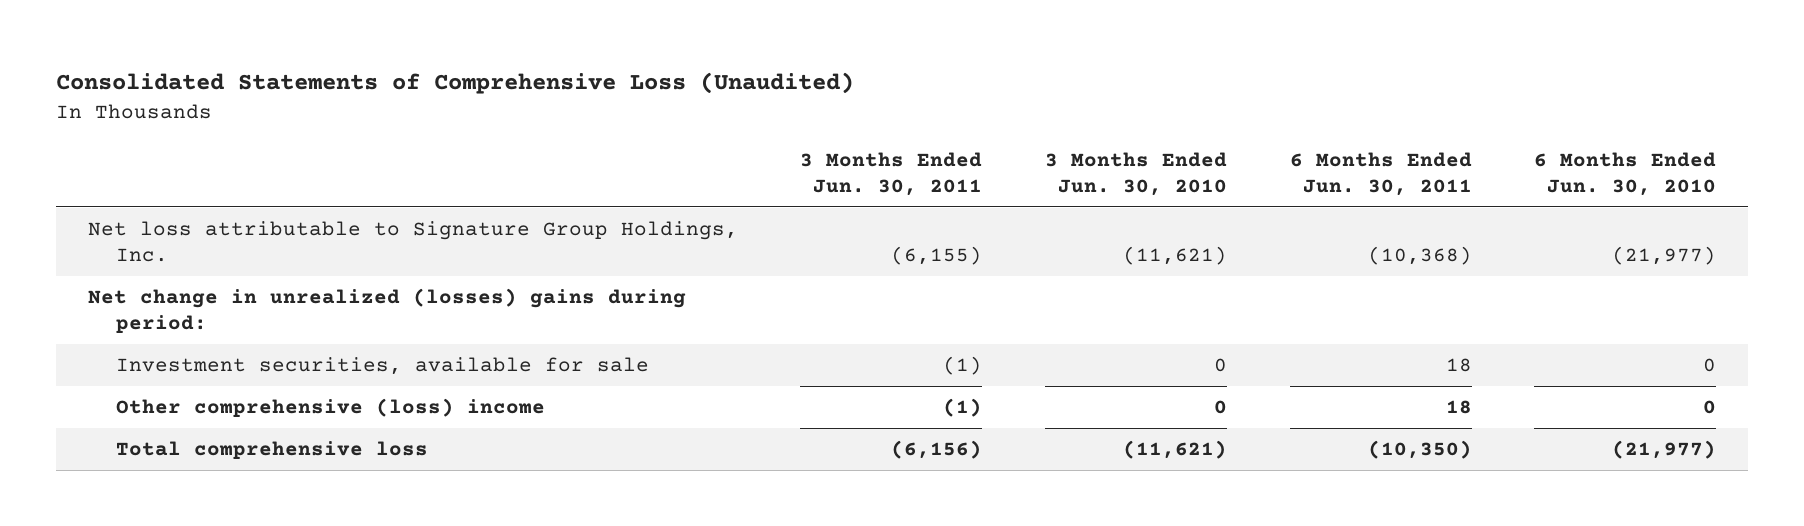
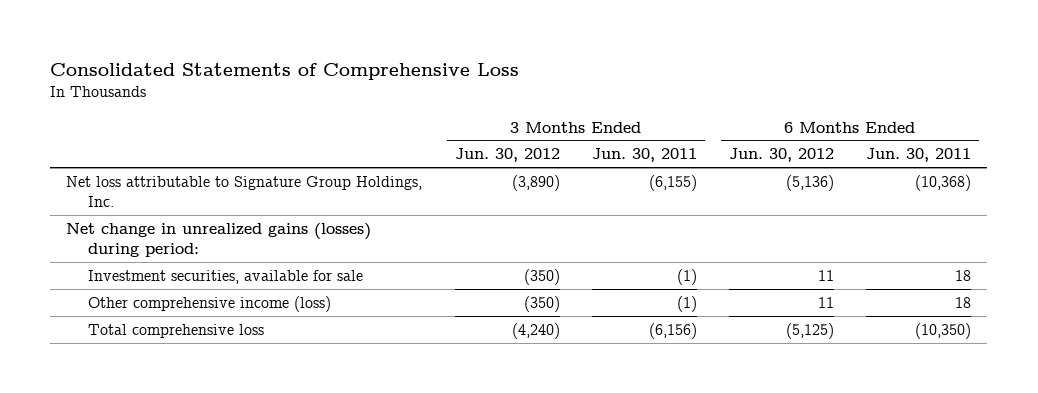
- Consolidated Statements of Comprehensive Loss (Unaudited)
+ Consolidated Statements of Comprehensive Loss
- | 3 Months Ended Jun. 30, 2011 | 3 Months Ended Jun. 30, 2010 | 6 Months Ended Jun. 30, 2011 | 6 Months Ended Jun. 30, 2010
+ | 3 Months Ended Jun. 30, 2012 | 3 Months Ended Jun. 30, 2011 | 6 Months Ended Jun. 30, 2012 | 6 Months Ended Jun. 30, 2011
- Net change in unrealized (losses) gains during period:
+ Net change in unrealized gains (losses) during period:
- Other comprehensive (loss) income | (1) | 0 | 18 | 0
+ Other comprehensive income (loss) | (350) | (1) | 11 | 18

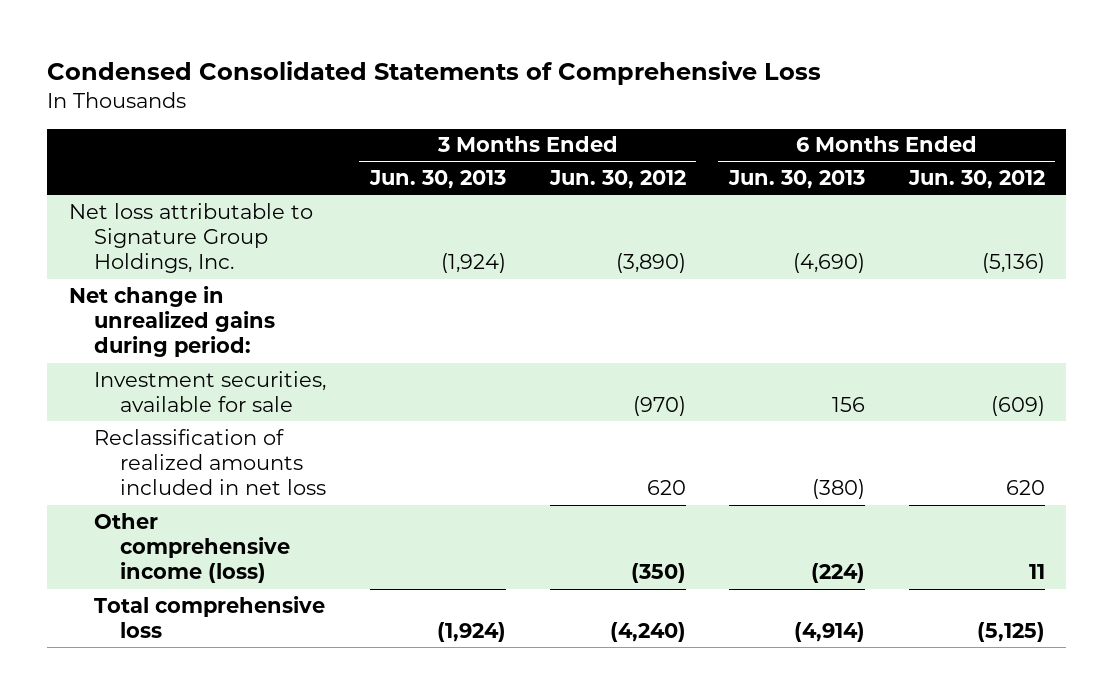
- Consolidated Statements of Comprehensive Loss
+ Condensed Consolidated Statements of Comprehensive Loss
- | 3 Months Ended Jun. 30, 2012 | 3 Months Ended Jun. 30, 2011 | 6 Months Ended Jun. 30, 2012 | 6 Months Ended Jun. 30, 2011
+ | 3 Months Ended Jun. 30, 2013 | 3 Months Ended Jun. 30, 2012 | 6 Months Ended Jun. 30, 2013 | 6 Months Ended Jun. 30, 2012
- Net change in unrealized gains (losses) during period:
- Investment securities, available for sale | (350) | (1) | 11 | 18
+ Net change in unrealized gains during period:
+ Investment securities, available for sale | | (970) | 156 | (609)
+ Reclassification of realized amounts included in net loss | | 620 | (380) | 620

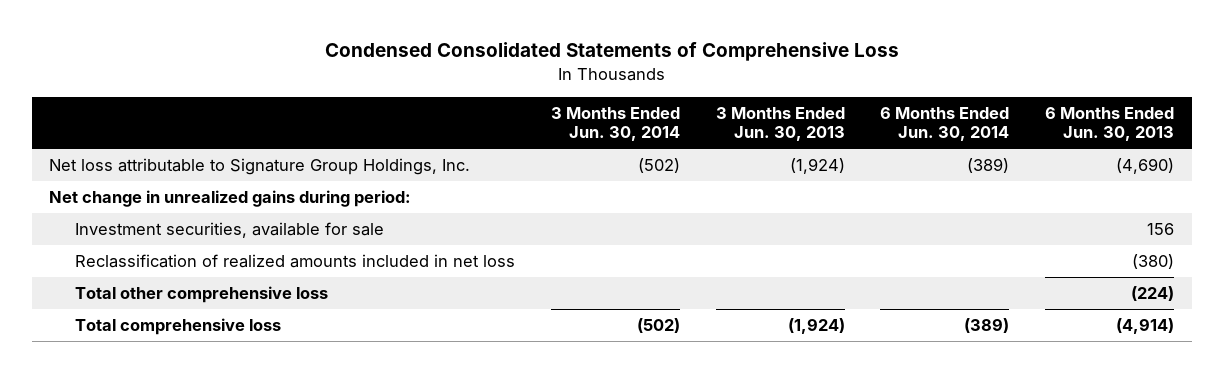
- | 3 Months Ended Jun. 30, 2013 | 3 Months Ended Jun. 30, 2012 | 6 Months Ended Jun. 30, 2013 | 6 Months Ended Jun. 30, 2012
+ | 3 Months Ended Jun. 30, 2014 | 3 Months Ended Jun. 30, 2013 | 6 Months Ended Jun. 30, 2014 | 6 Months Ended Jun. 30, 2013
- Other comprehensive income (loss) | | (350) | (224) | 11
+ Total other comprehensive loss | | | | (224)

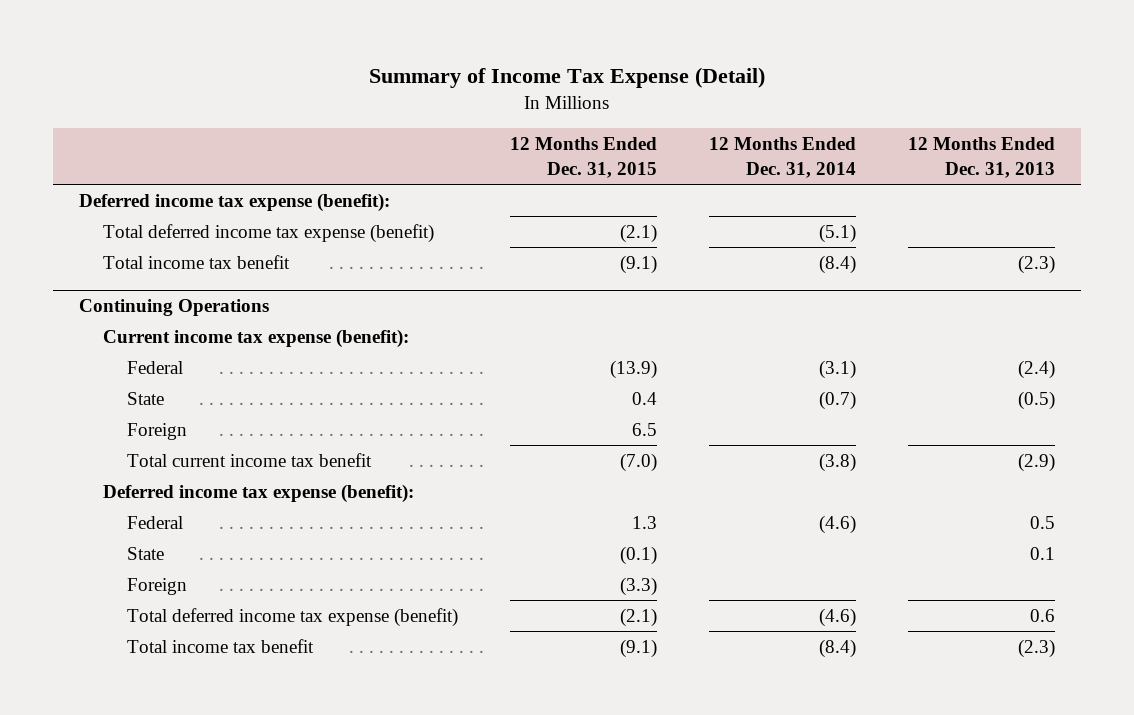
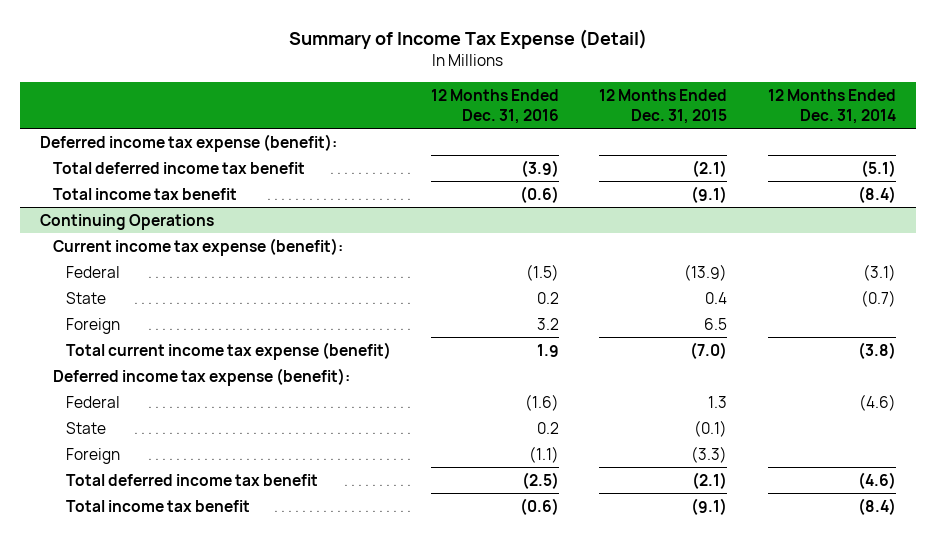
- | 12 Months Ended Dec. 31, 2015 | 12 Months Ended Dec. 31, 2014 | 12 Months Ended Dec. 31, 2013
+ | 12 Months Ended Dec. 31, 2016 | 12 Months Ended Dec. 31, 2015 | 12 Months Ended Dec. 31, 2014
- Total deferred income tax expense (benefit) | (2.1) | (5.1) |
+ Total deferred income tax benefit | (3.9) | (2.1) | (5.1)
@ Continuing Operations
- Total current income tax benefit | (7.0) | (3.8) | (2.9)
+ Total current income tax expense (benefit) | 1.9 | (7.0) | (3.8)
- Total deferred income tax expense (benefit) | (2.1) | (4.6) | 0.6
+ Total deferred income tax benefit | (2.5) | (2.1) | (4.6)

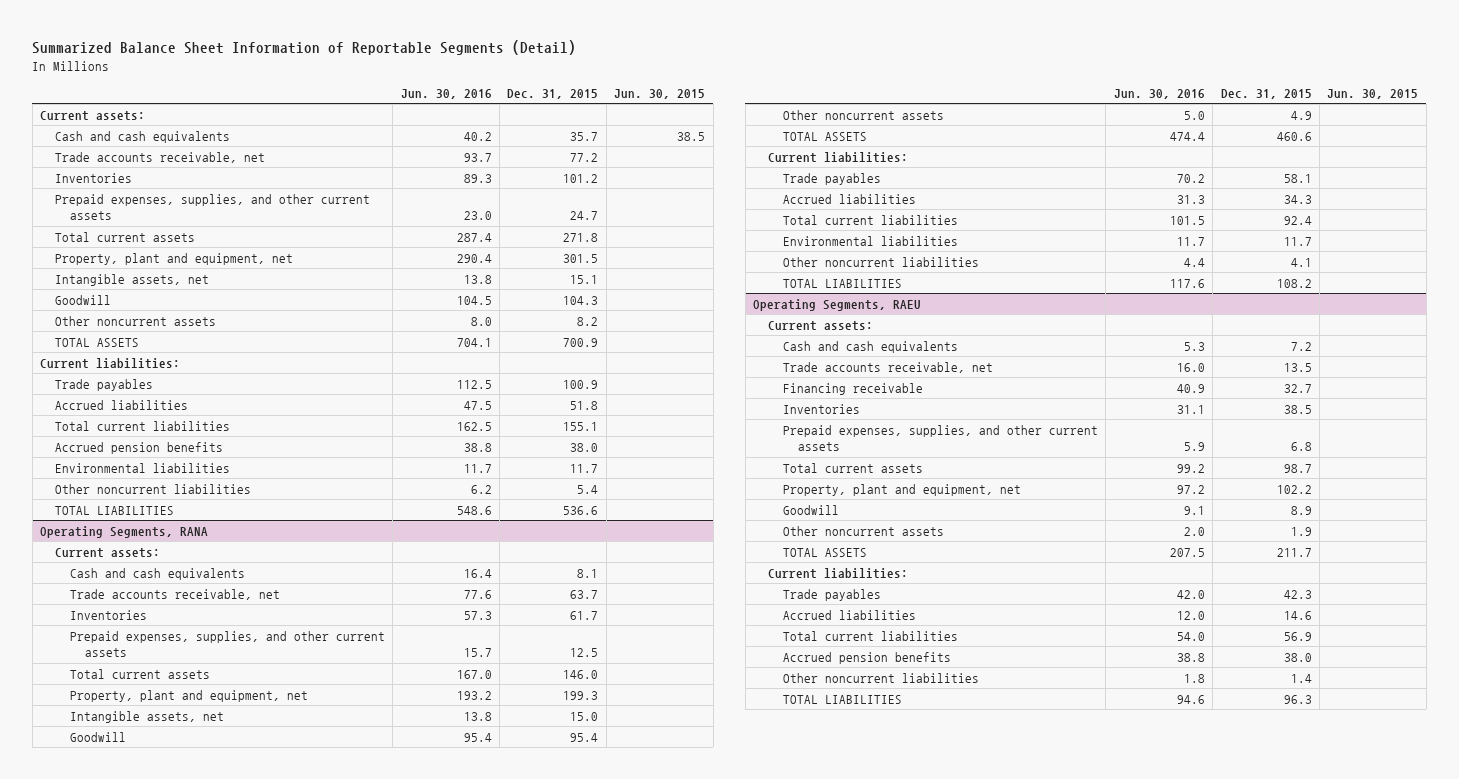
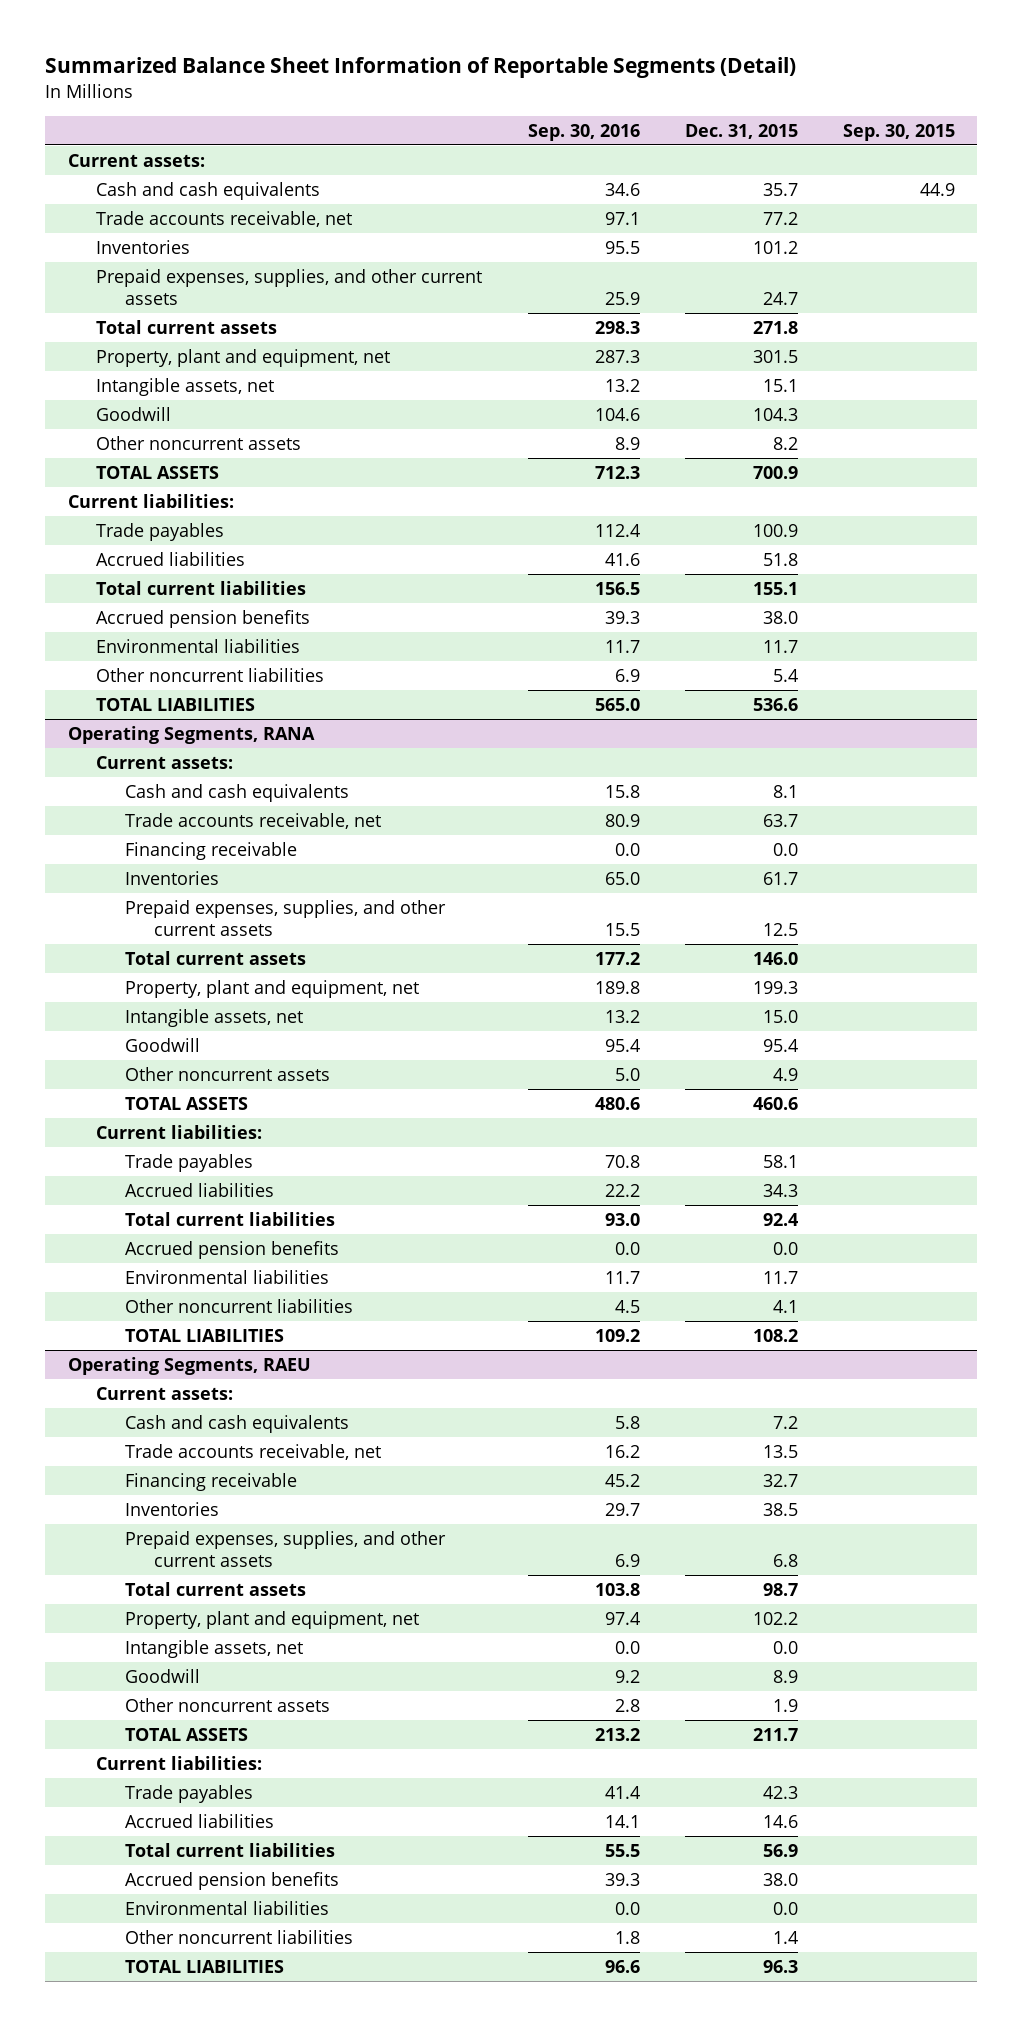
- | Jun. 30, 2016 | Dec. 31, 2015 | Jun. 30, 2015
+ | Sep. 30, 2016 | Dec. 31, 2015 | Sep. 30, 2015
@ Operating Segments, RANA
+ Financing receivable | 0.0 | 0.0 |
+ Accrued pension benefits | 0.0 | 0.0 |
@ Operating Segments, RAEU
+ Intangible assets, net | 0.0 | 0.0 |
+ Environmental liabilities | 0.0 | 0.0 |

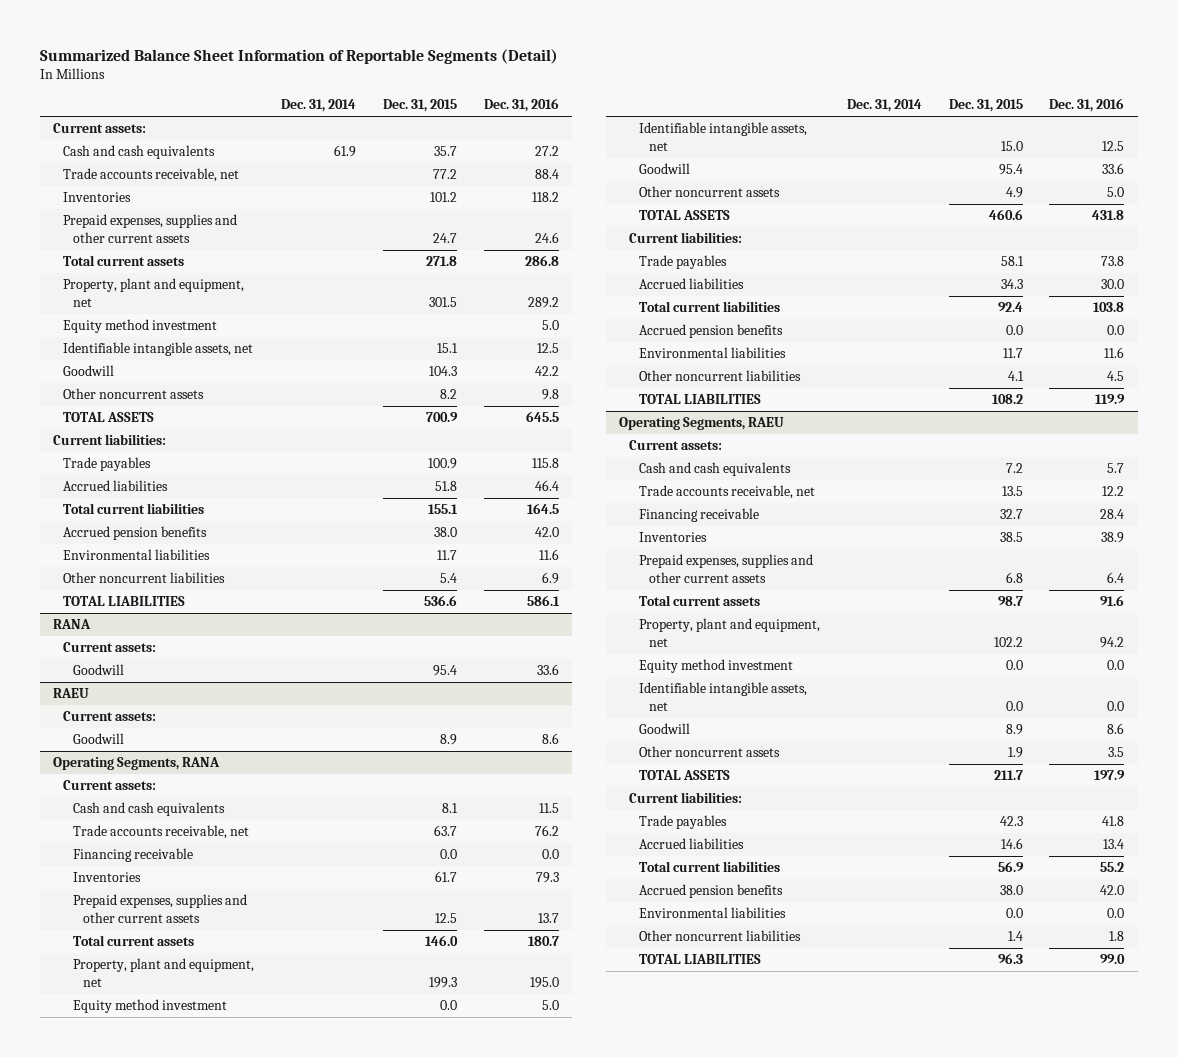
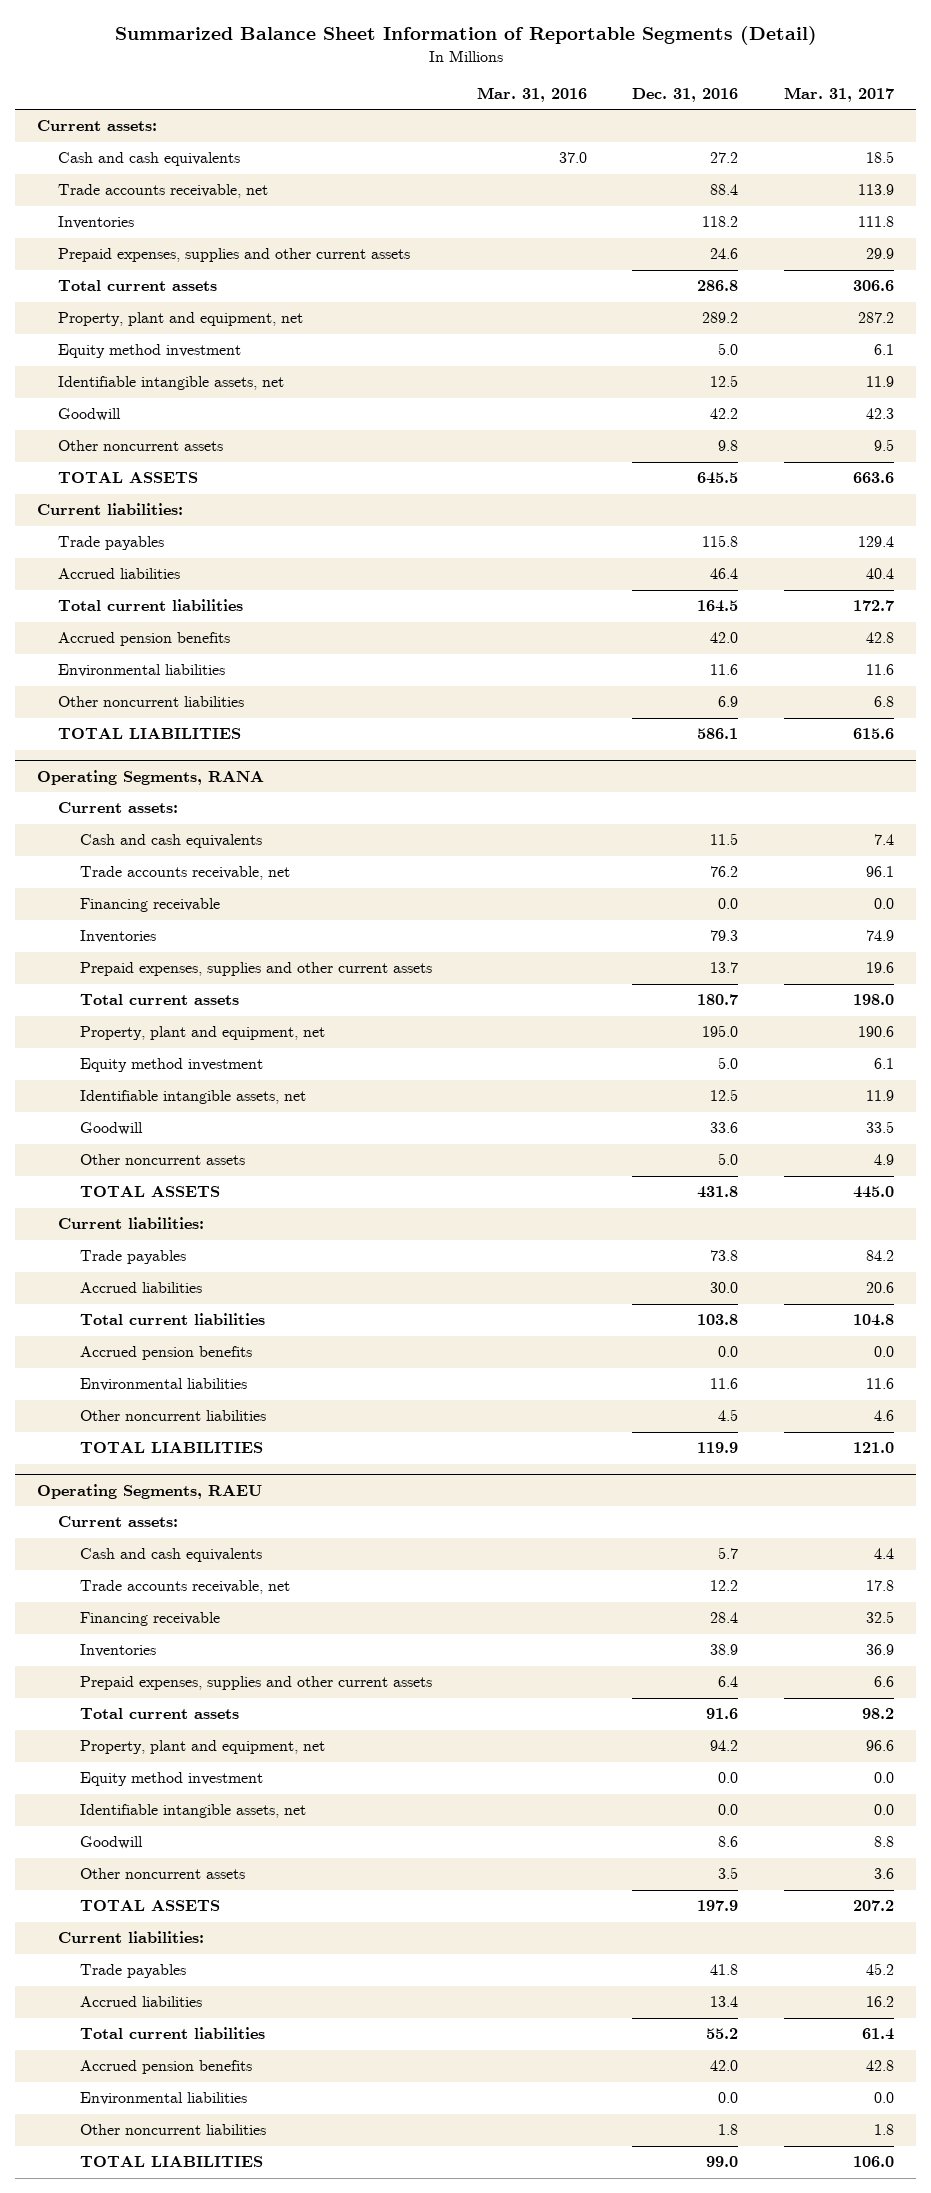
- | Dec. 31, 2014 | Dec. 31, 2015 | Dec. 31, 2016
+ | Mar. 31, 2016 | Dec. 31, 2016 | Mar. 31, 2017
- RANA
- Current assets:
- Goodwill | | 95.4 | 33.6
- RAEU
- Current assets:
- Goodwill | | 8.9 | 8.6

